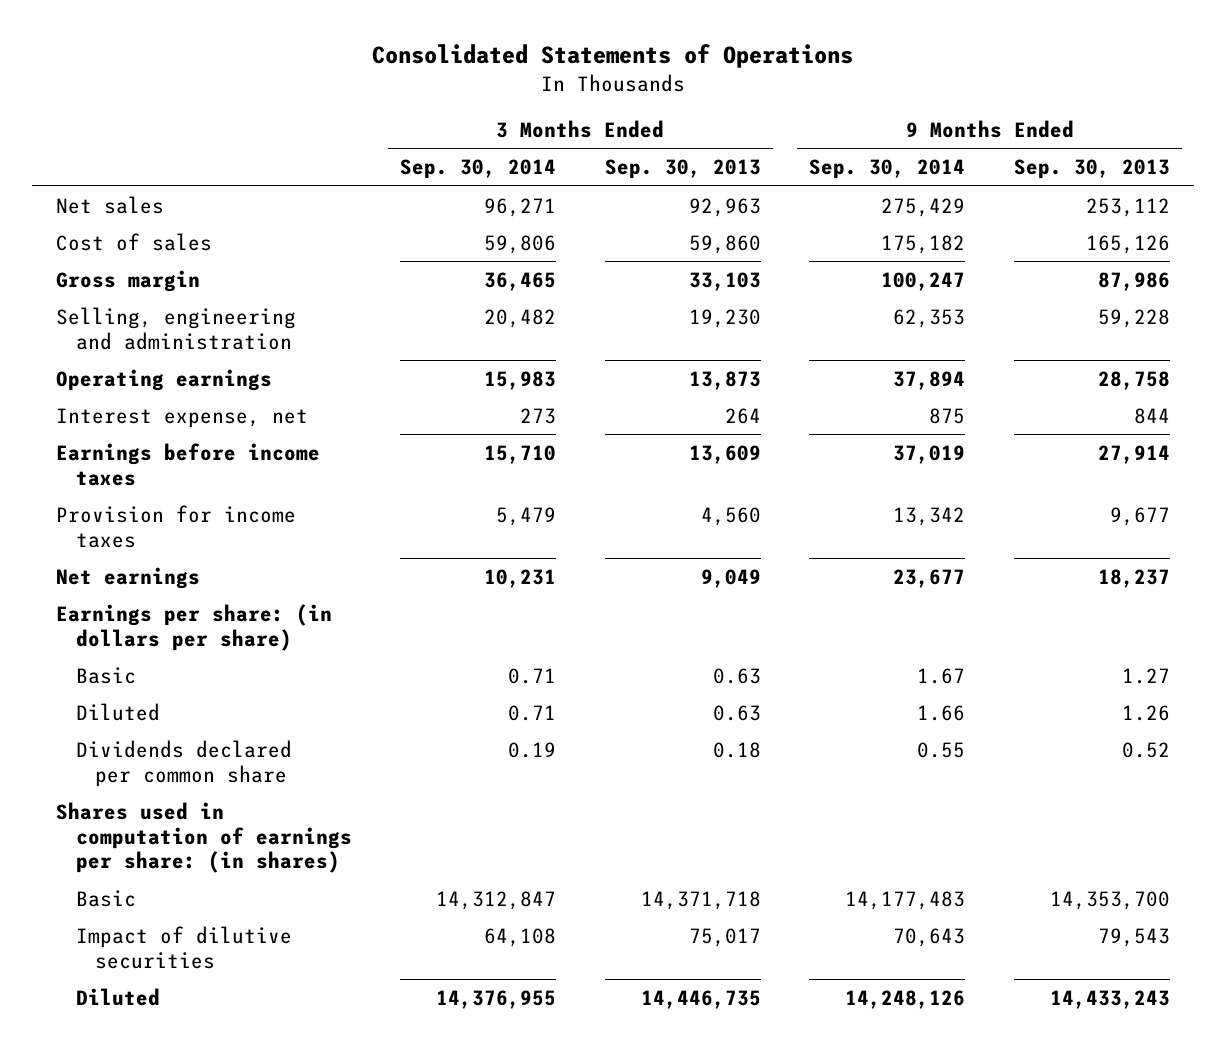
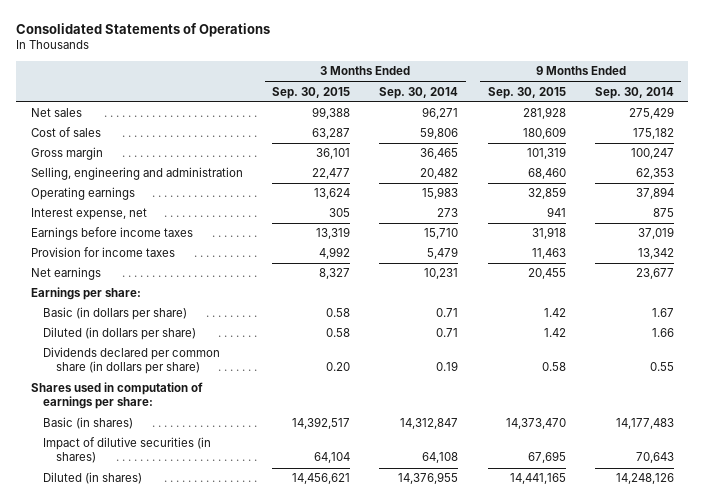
- | 3 Months Ended Sep. 30, 2014 | 3 Months Ended Sep. 30, 2013 | 9 Months Ended Sep. 30, 2014 | 9 Months Ended Sep. 30, 2013
+ | 3 Months Ended Sep. 30, 2015 | 3 Months Ended Sep. 30, 2014 | 9 Months Ended Sep. 30, 2015 | 9 Months Ended Sep. 30, 2014
- Earnings per share: (in dollars per share)
- Basic | 0.71 | 0.63 | 1.67 | 1.27
- Diluted | 0.71 | 0.63 | 1.66 | 1.26
- Dividends declared per common share | 0.19 | 0.18 | 0.55 | 0.52
- Shares used in computation of earnings per share: (in shares)
- Basic | 14,312,847 | 14,371,718 | 14,177,483 | 14,353,700
- Impact of dilutive securities | 64,108 | 75,017 | 70,643 | 79,543
- Diluted | 14,376,955 | 14,446,735 | 14,248,126 | 14,433,243
+ Earnings per share:
+ Basic (in dollars per share) | 0.58 | 0.71 | 1.42 | 1.67
+ Diluted (in dollars per share) | 0.58 | 0.71 | 1.42 | 1.66
+ Dividends declared per common share (in dollars per share) | 0.20 | 0.19 | 0.58 | 0.55
+ Shares used in computation of earnings per share:
+ Basic (in shares) | 14,392,517 | 14,312,847 | 14,373,470 | 14,177,483
+ Impact of dilutive securities (in shares) | 64,104 | 64,108 | 67,695 | 70,643
+ Diluted (in shares) | 14,456,621 | 14,376,955 | 14,441,165 | 14,248,126

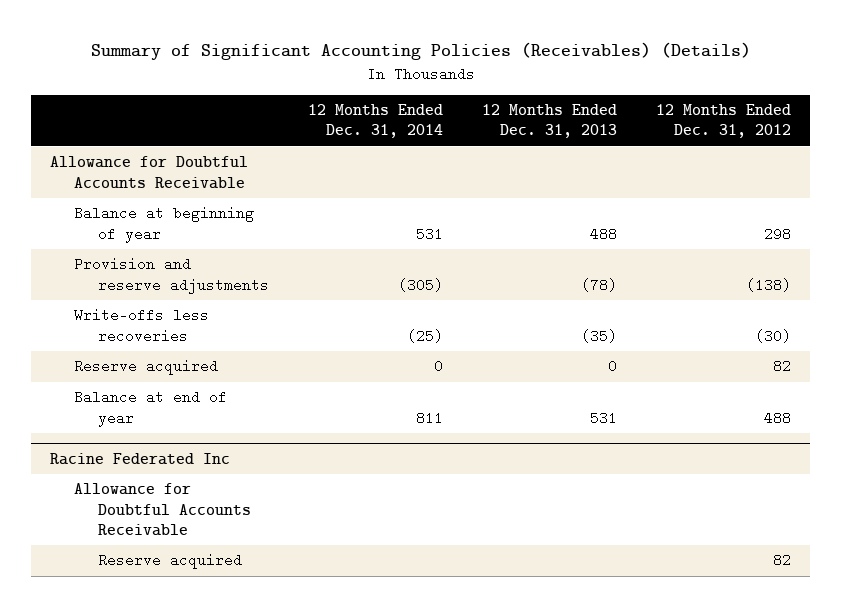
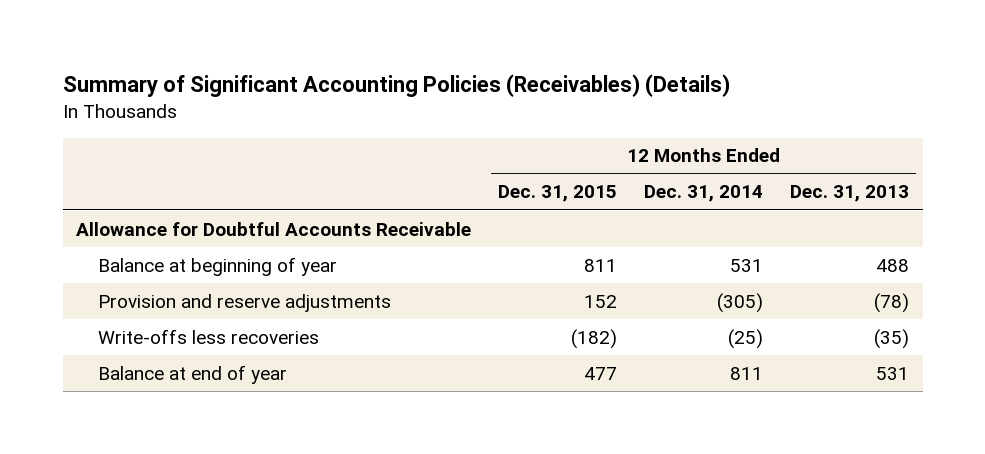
- | 12 Months Ended Dec. 31, 2014 | 12 Months Ended Dec. 31, 2013 | 12 Months Ended Dec. 31, 2012
+ | 12 Months Ended Dec. 31, 2015 | 12 Months Ended Dec. 31, 2014 | 12 Months Ended Dec. 31, 2013
- Reserve acquired | 0 | 0 | 82
- Racine Federated Inc
- Allowance for Doubtful Accounts Receivable
- Reserve acquired | | | 82

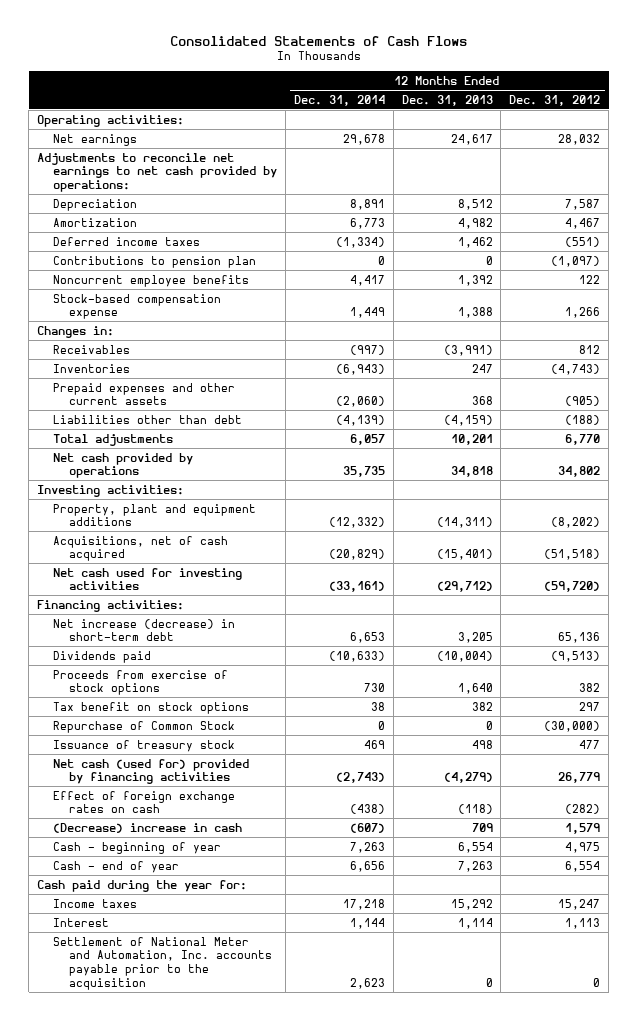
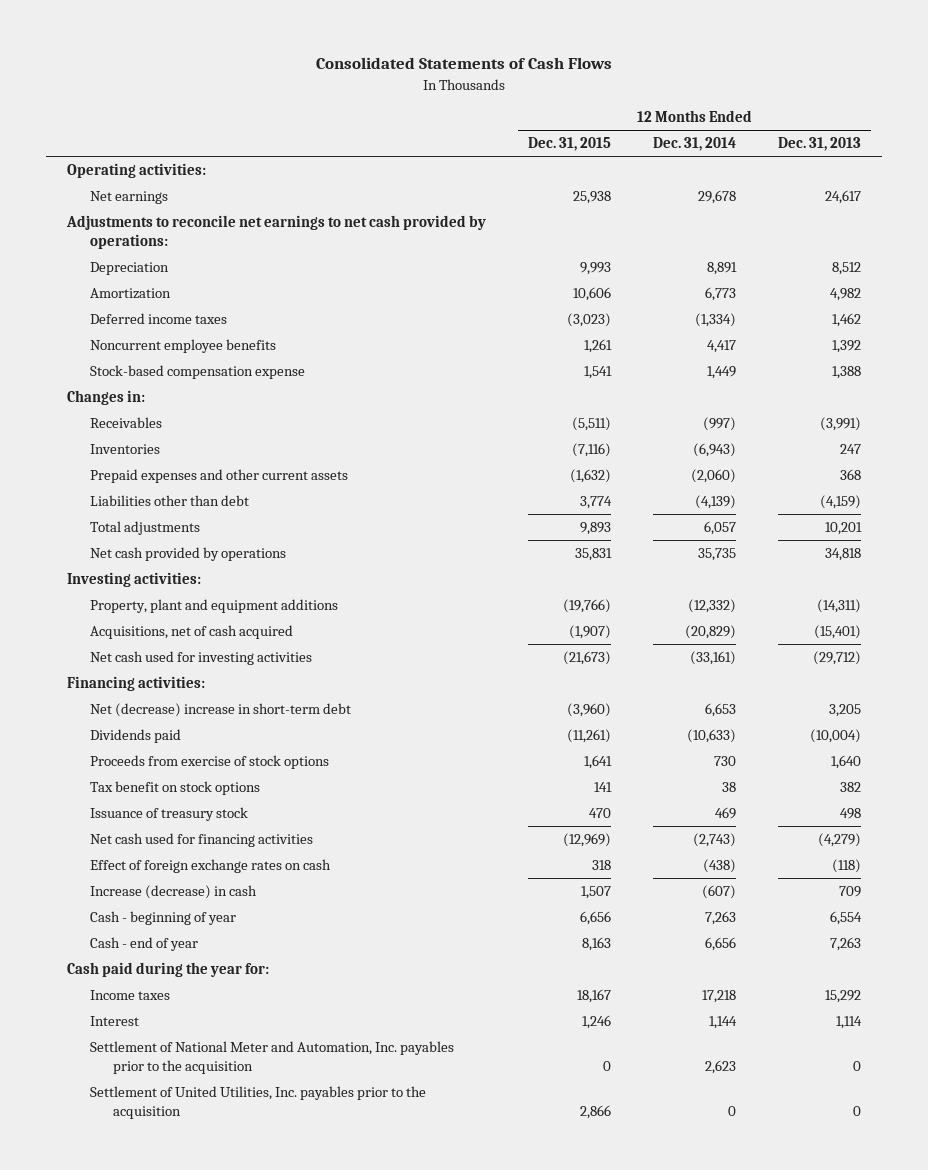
- | 12 Months Ended Dec. 31, 2014 | 12 Months Ended Dec. 31, 2013 | 12 Months Ended Dec. 31, 2012
+ | 12 Months Ended Dec. 31, 2015 | 12 Months Ended Dec. 31, 2014 | 12 Months Ended Dec. 31, 2013
- Contributions to pension plan | 0 | 0 | (1,097)
- Net increase (decrease) in short-term debt | 6,653 | 3,205 | 65,136
+ Net (decrease) increase in short-term debt | (3,960) | 6,653 | 3,205
- Repurchase of Common Stock | 0 | 0 | (30,000)
- Net cash (used for) provided by financing activities | (2,743) | (4,279) | 26,779
+ Net cash used for financing activities | (12,969) | (2,743) | (4,279)
- (Decrease) increase in cash | (607) | 709 | 1,579
+ Increase (decrease) in cash | 1,507 | (607) | 709
- Settlement of National Meter and Automation, Inc. accounts payable prior to the acquisition | 2,623 | 0 | 0
+ Settlement of National Meter and Automation, Inc. payables prior to the acquisition | 0 | 2,623 | 0
+ Settlement of United Utilities, Inc. payables prior to the acquisition | 2,866 | 0 | 0

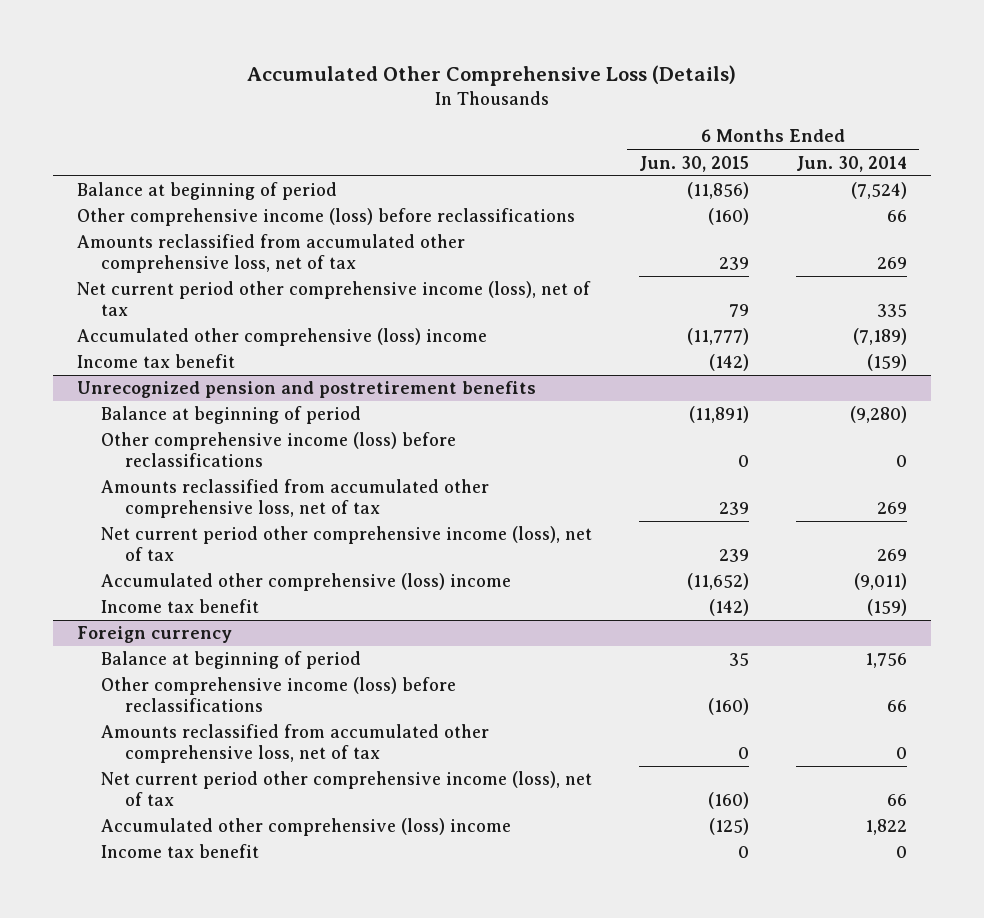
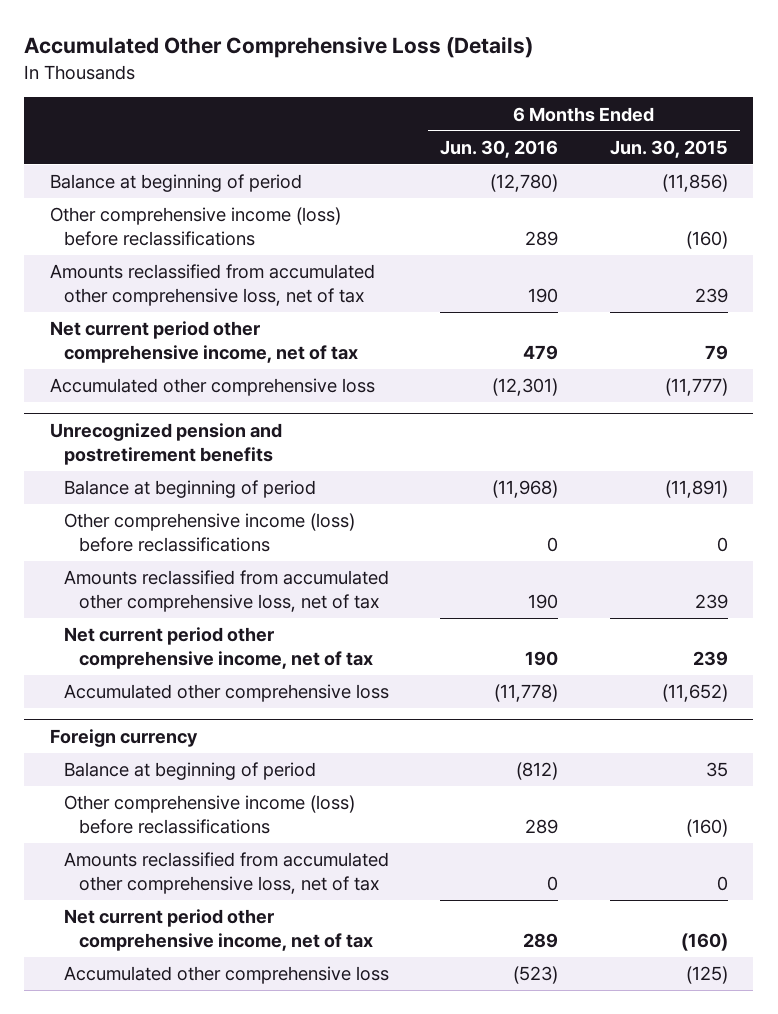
- | 6 Months Ended Jun. 30, 2015 | 6 Months Ended Jun. 30, 2014
+ | 6 Months Ended Jun. 30, 2016 | 6 Months Ended Jun. 30, 2015
- Net current period other comprehensive income (loss), net of tax | 79 | 335
- Accumulated other comprehensive (loss) income | (11,777) | (7,189)
- Income tax benefit | (142) | (159)
+ Net current period other comprehensive income, net of tax | 479 | 79
+ Accumulated other comprehensive loss | (12,301) | (11,777)
@ Unrecognized pension and postretirement benefits
- Net current period other comprehensive income (loss), net of tax | 239 | 269
- Accumulated other comprehensive (loss) income | (11,652) | (9,011)
- Income tax benefit | (142) | (159)
+ Net current period other comprehensive income, net of tax | 190 | 239
+ Accumulated other comprehensive loss | (11,778) | (11,652)
@ Foreign currency
- Net current period other comprehensive income (loss), net of tax | (160) | 66
- Accumulated other comprehensive (loss) income | (125) | 1,822
- Income tax benefit | 0 | 0
+ Net current period other comprehensive income, net of tax | 289 | (160)
+ Accumulated other comprehensive loss | (523) | (125)

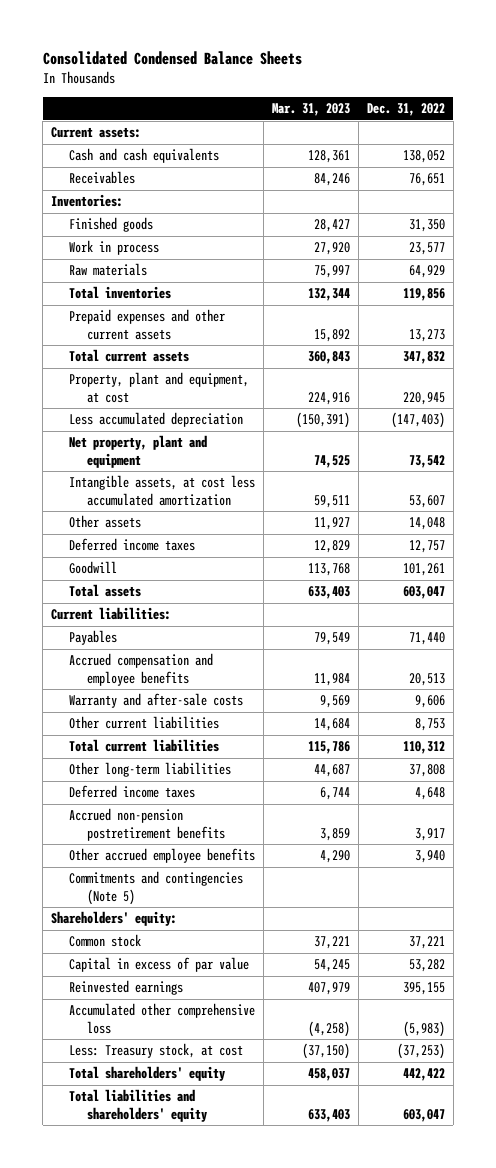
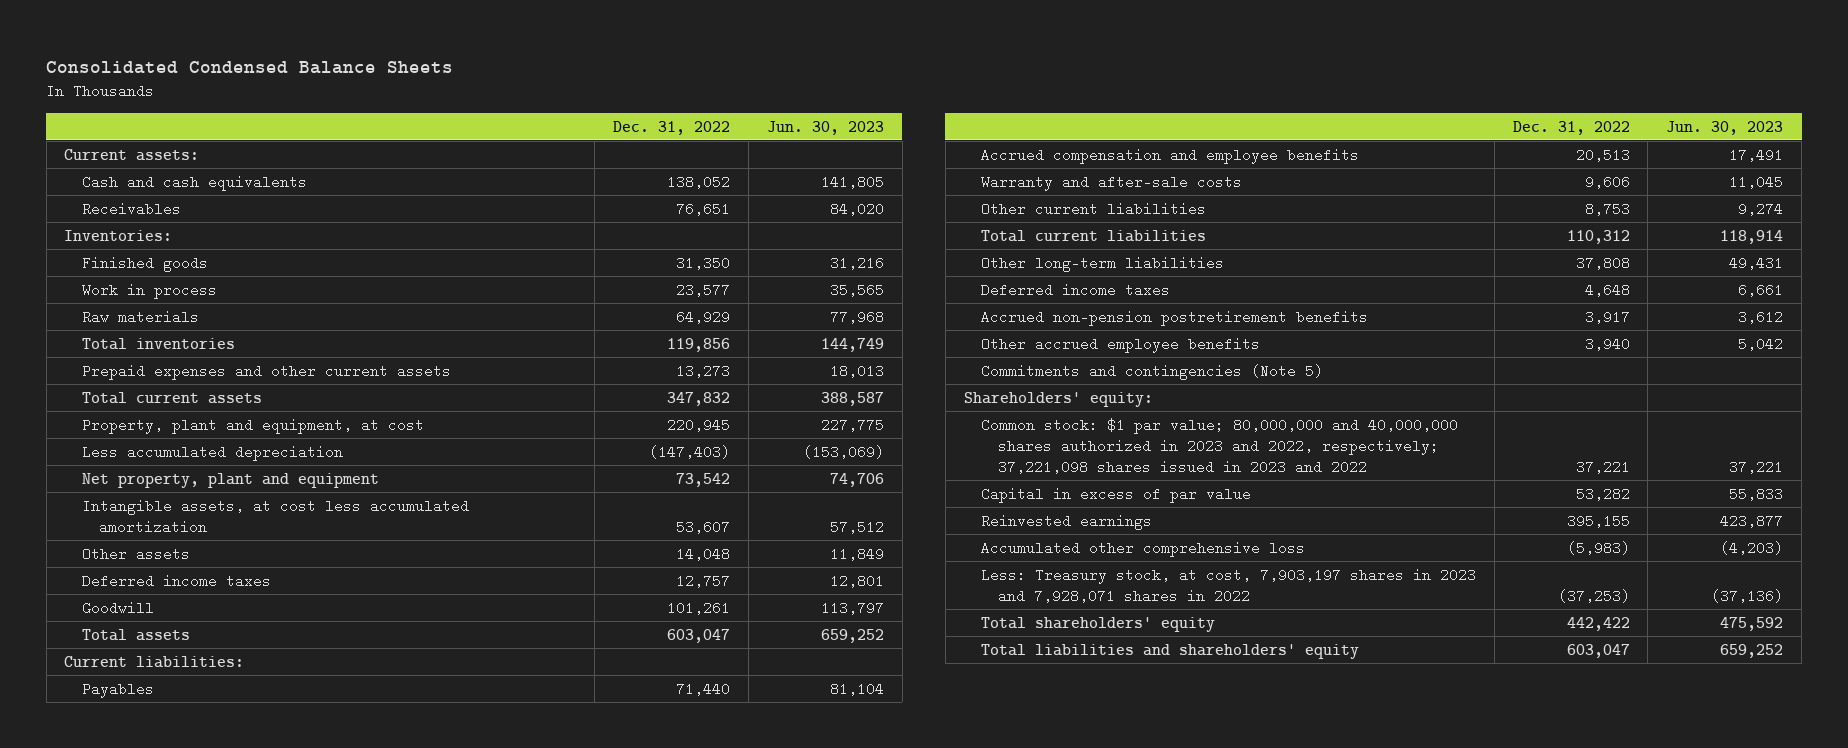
- | Mar. 31, 2023 | Dec. 31, 2022
+ | Dec. 31, 2022 | Jun. 30, 2023
- Common stock | 37,221 | 37,221
+ Common stock: $1 par value; 80,000,000 and 40,000,000 shares authorized in 2023 and 2022, respectively; 37,221,098 shares issued in 2023 and 2022 | 37,221 | 37,221
- Less: Treasury stock, at cost | (37,150) | (37,253)
+ Less: Treasury stock, at cost, 7,903,197 shares in 2023 and 7,928,071 shares in 2022 | (37,253) | (37,136)

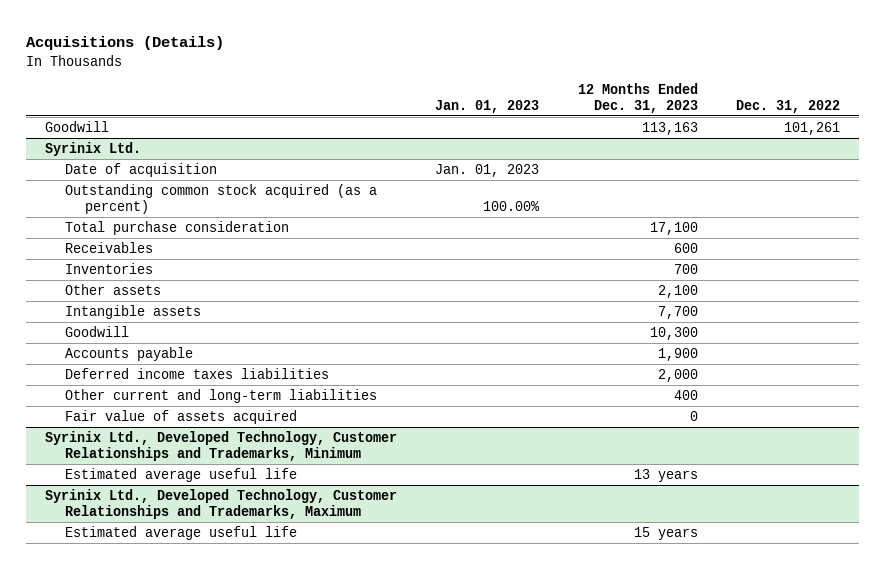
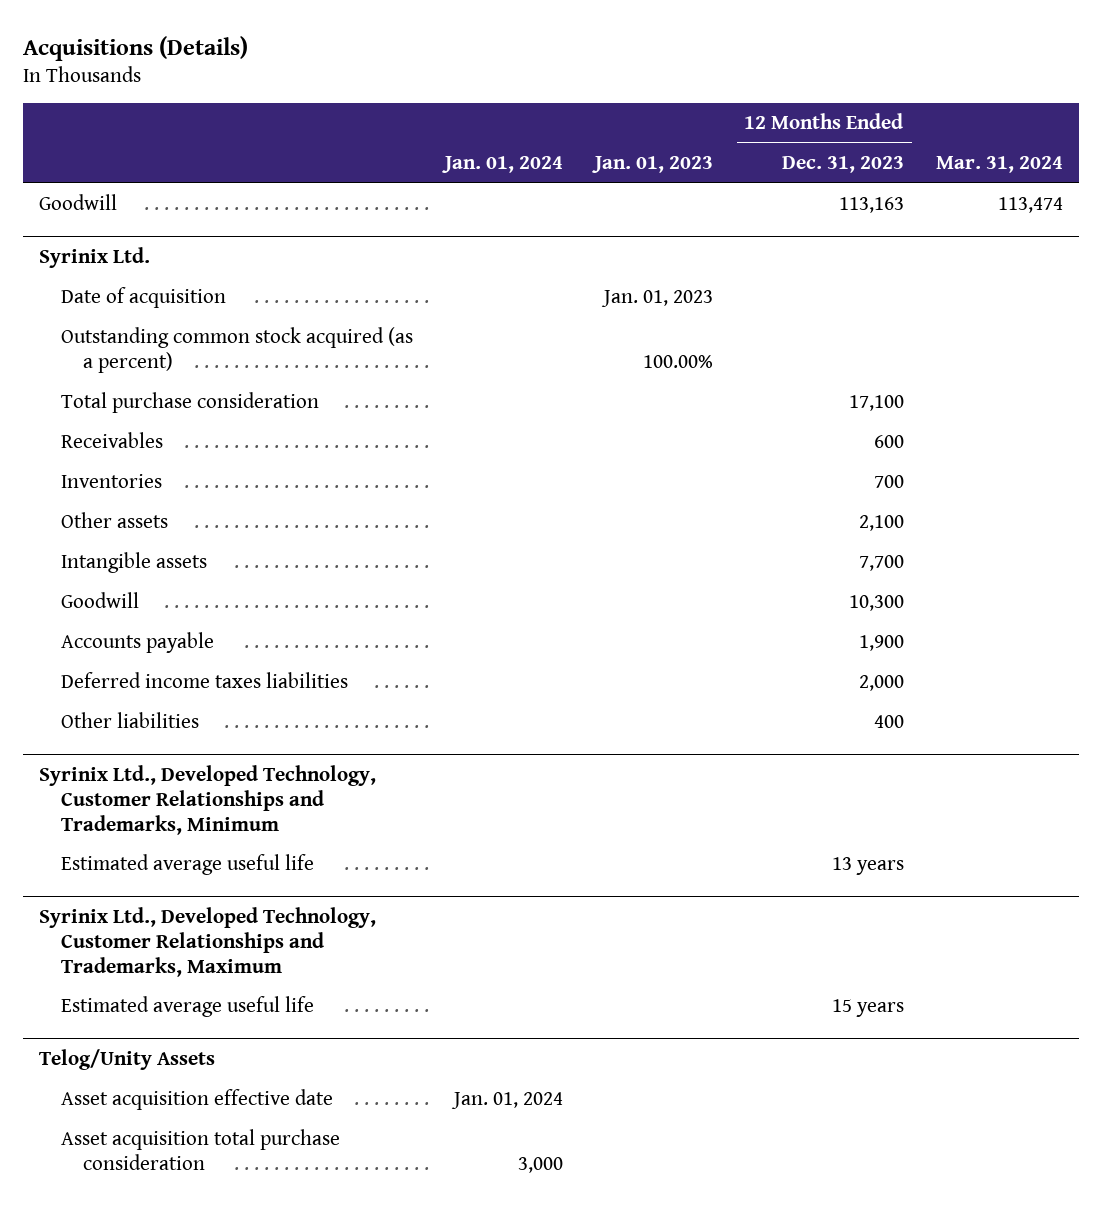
- | Jan. 01, 2023 | 12 Months Ended Dec. 31, 2023 | Dec. 31, 2022
+ | Jan. 01, 2024 | Jan. 01, 2023 | 12 Months Ended Dec. 31, 2023 | Mar. 31, 2024
@ Syrinix Ltd.
- Other current and long-term liabilities | | 400 |
- Fair value of assets acquired | | 0 |
+ Other liabilities | | | 400 |
+ Telog/Unity Assets
+ Asset acquisition effective date | Jan. 01, 2024 | | |
+ Asset acquisition total purchase consideration | 3,000 | | |

